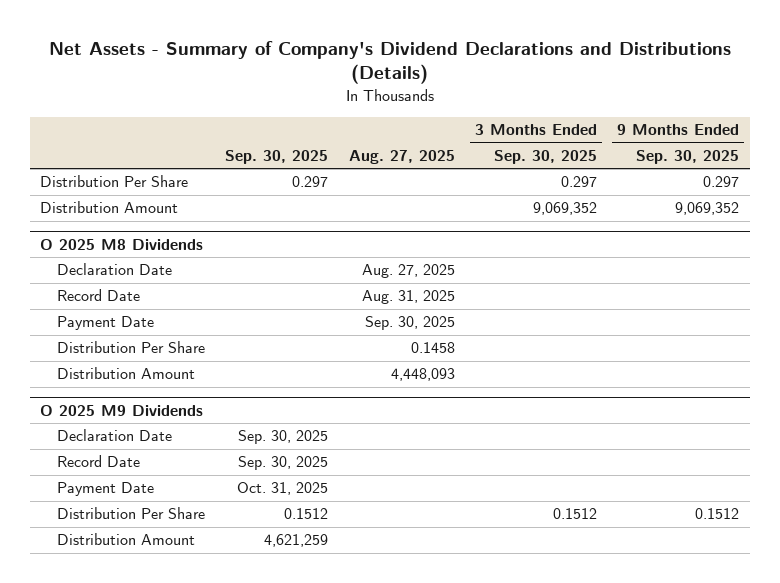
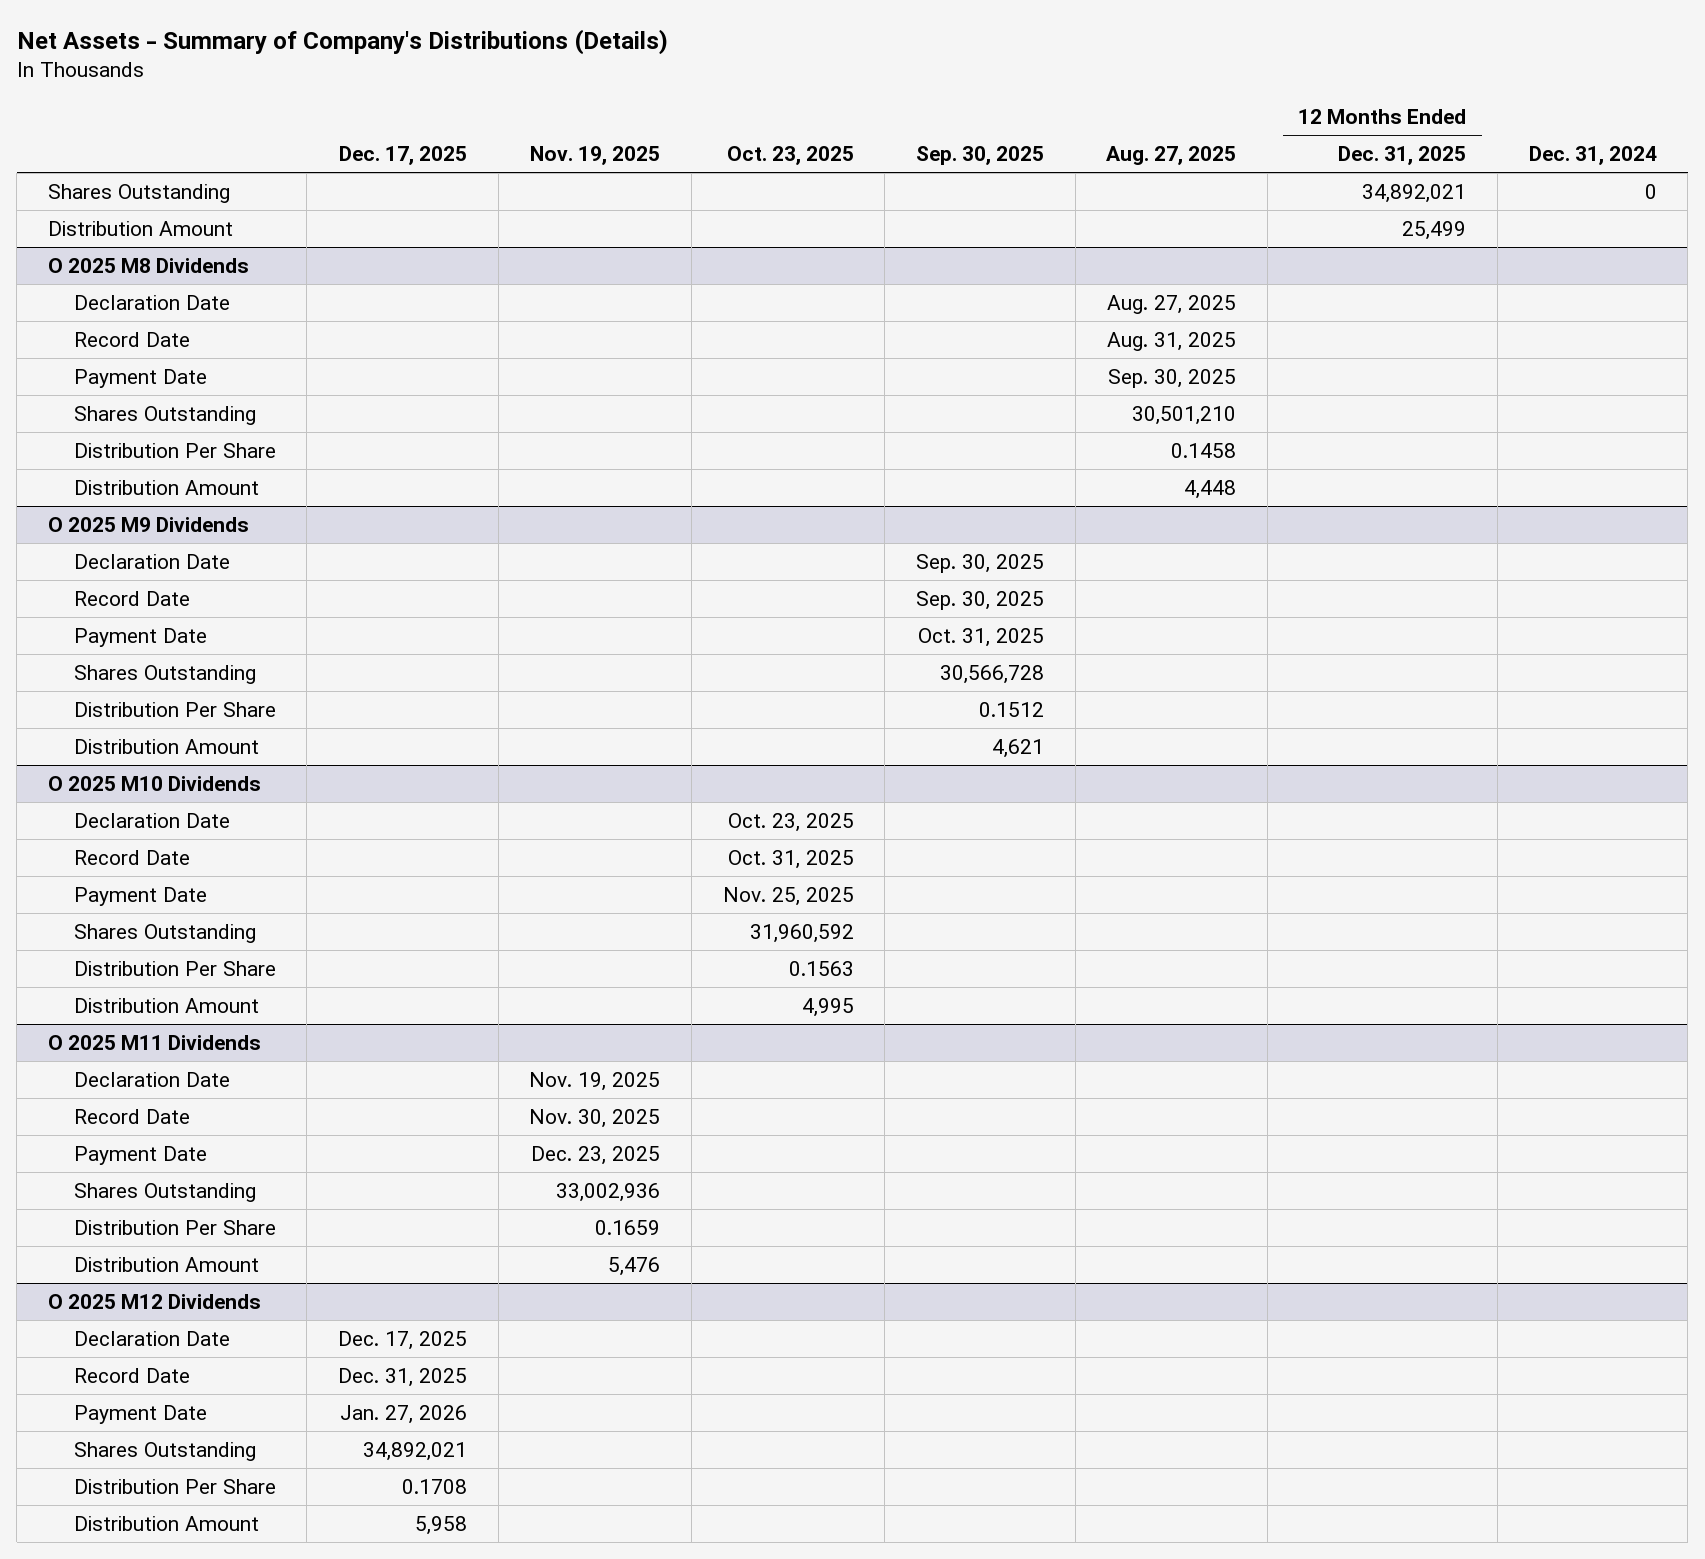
- Net Assets - Summary of Company's Dividend Declarations and Distributions (Details)
+ Net Assets - Summary of Company's Distributions (Details)
- | Sep. 30, 2025 | Aug. 27, 2025 | 3 Months Ended Sep. 30, 2025 | 9 Months Ended Sep. 30, 2025
+ | Dec. 17, 2025 | Nov. 19, 2025 | Oct. 23, 2025 | Sep. 30, 2025 | Aug. 27, 2025 | 12 Months Ended Dec. 31, 2025 | Dec. 31, 2024
- Distribution Per Share | 0.297 | | 0.297 | 0.297
+ Shares Outstanding | | | | | | 34,892,021 | 0
@ O 2025 M8 Dividends
+ Shares Outstanding | | | | | 30,501,210 | |
- Distribution Amount | | 4,448,093 | |
+ Distribution Amount | | | | | 4,448 | |
@ O 2025 M9 Dividends
+ Shares Outstanding | | | | 30,566,728 | | |
- Distribution Amount | 4,621,259 | | |
+ Distribution Amount | | | | 4,621 | | |
+ O 2025 M10 Dividends
+ Declaration Date | | | Oct. 23, 2025 | | | |
+ Record Date | | | Oct. 31, 2025 | | | |
+ Payment Date | | | Nov. 25, 2025 | | | |
+ Shares Outstanding | | | 31,960,592 | | | |
+ Distribution Per Share | | | 0.1563 | | | |
+ Distribution Amount | | | 4,995 | | | |
+ O 2025 M11 Dividends
+ Declaration Date | | Nov. 19, 2025 | | | | |
+ Record Date | | Nov. 30, 2025 | | | | |
+ Payment Date | | Dec. 23, 2025 | | | | |
+ Shares Outstanding | | 33,002,936 | | | | |
+ Distribution Per Share | | 0.1659 | | | | |
+ Distribution Amount | | 5,476 | | | | |
+ O 2025 M12 Dividends
+ Declaration Date | Dec. 17, 2025 | | | | | |
+ Record Date | Dec. 31, 2025 | | | | | |
+ Payment Date | Jan. 27, 2026 | | | | | |
+ Shares Outstanding | 34,892,021 | | | | | |
+ Distribution Per Share | 0.1708 | | | | | |
+ Distribution Amount | 5,958 | | | | | |

